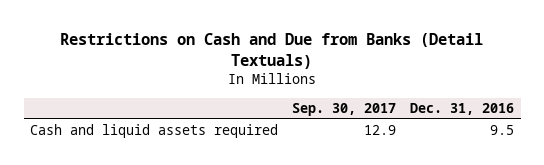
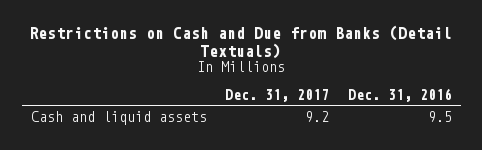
- | Sep. 30, 2017 | Dec. 31, 2016
+ | Dec. 31, 2017 | Dec. 31, 2016
- Cash and liquid assets required | 12.9 | 9.5
+ Cash and liquid assets | 9.2 | 9.5

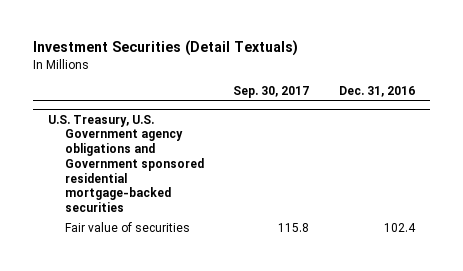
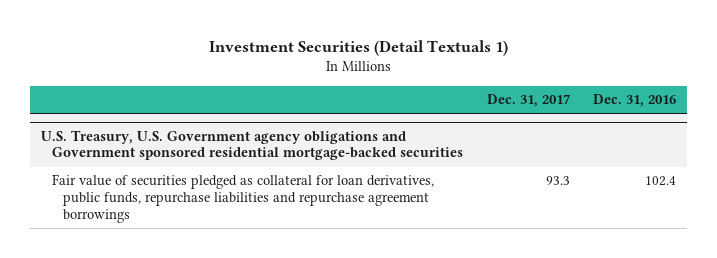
- Investment Securities (Detail Textuals)
+ Investment Securities (Detail Textuals 1)
- | Sep. 30, 2017 | Dec. 31, 2016
+ | Dec. 31, 2017 | Dec. 31, 2016
@ U.S. Treasury, U.S. Government agency obligations and Government sponsored residential mortgage-backed securities
- Fair value of securities | 115.8 | 102.4
+ Fair value of securities pledged as collateral for loan derivatives, public funds, repurchase liabilities and repurchase agreement borrowings | 93.3 | 102.4

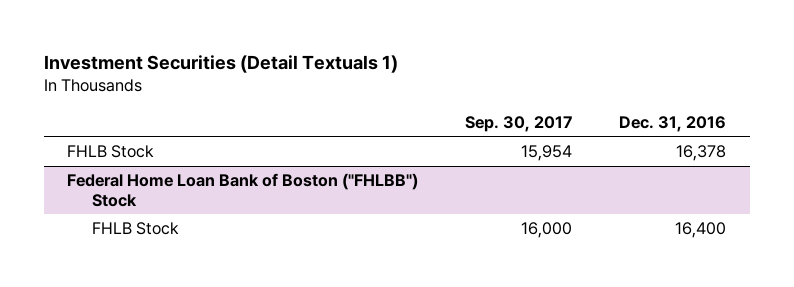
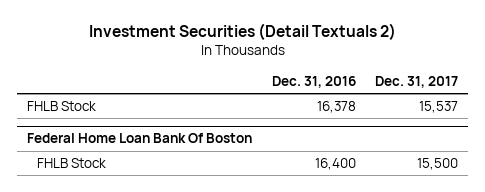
- Investment Securities (Detail Textuals 1)
+ Investment Securities (Detail Textuals 2)
- | Sep. 30, 2017 | Dec. 31, 2016
+ | Dec. 31, 2016 | Dec. 31, 2017
- Federal Home Loan Bank of Boston ("FHLBB") Stock
+ Federal Home Loan Bank Of Boston

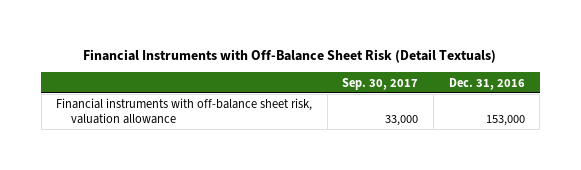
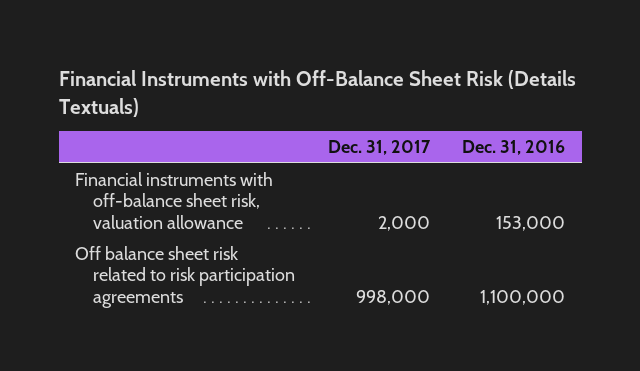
- Financial Instruments with Off-Balance Sheet Risk (Detail Textuals)
+ Financial Instruments with Off-Balance Sheet Risk (Details Textuals)
- | Sep. 30, 2017 | Dec. 31, 2016
+ | Dec. 31, 2017 | Dec. 31, 2016
+ Off balance sheet risk related to risk participation agreements | 998,000 | 1,100,000

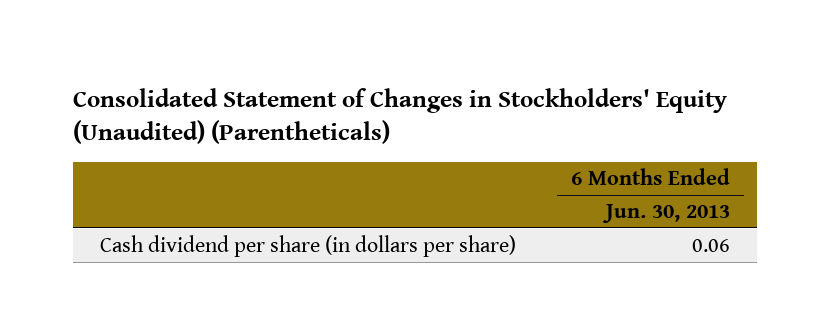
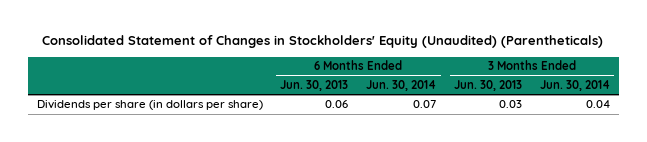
- | 6 Months Ended Jun. 30, 2013
+ | 6 Months Ended Jun. 30, 2013 | 6 Months Ended Jun. 30, 2014 | 3 Months Ended Jun. 30, 2013 | 3 Months Ended Jun. 30, 2014
- Cash dividend per share (in dollars per share) | 0.06
+ Dividends per share (in dollars per share) | 0.06 | 0.07 | 0.03 | 0.04

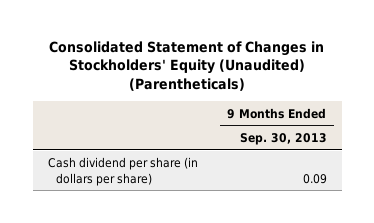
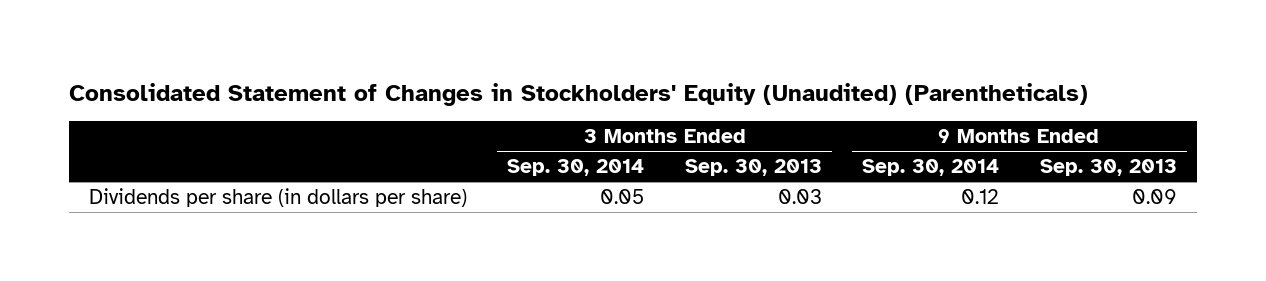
- | 9 Months Ended Sep. 30, 2013
+ | 3 Months Ended Sep. 30, 2014 | 3 Months Ended Sep. 30, 2013 | 9 Months Ended Sep. 30, 2014 | 9 Months Ended Sep. 30, 2013
- Cash dividend per share (in dollars per share) | 0.09
+ Dividends per share (in dollars per share) | 0.05 | 0.03 | 0.12 | 0.09

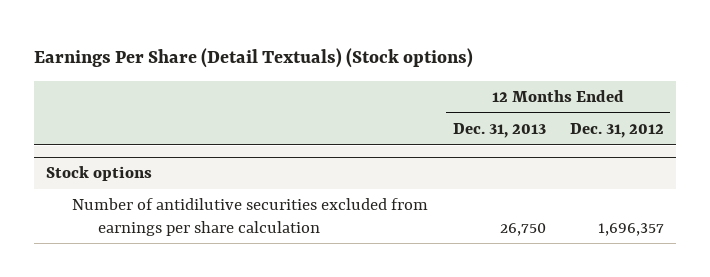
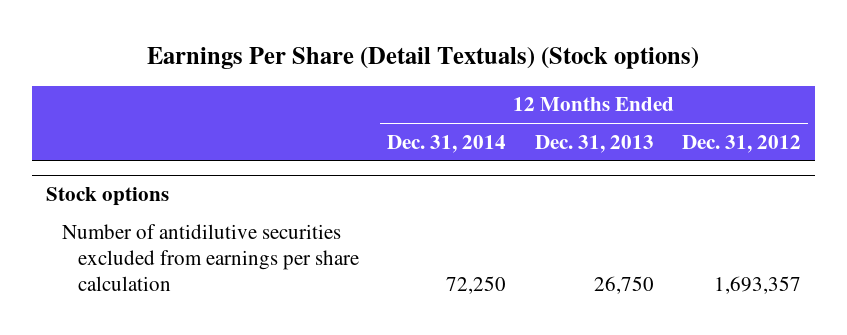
- | 12 Months Ended Dec. 31, 2013 | 12 Months Ended Dec. 31, 2012
+ | 12 Months Ended Dec. 31, 2014 | 12 Months Ended Dec. 31, 2013 | 12 Months Ended Dec. 31, 2012
@ Stock options
- Number of antidilutive securities excluded from earnings per share calculation | 26,750 | 1,696,357
+ Number of antidilutive securities excluded from earnings per share calculation | 72,250 | 26,750 | 1,693,357

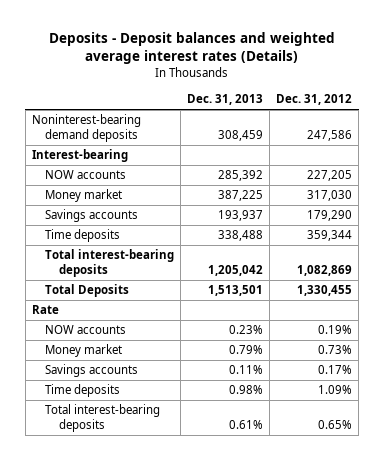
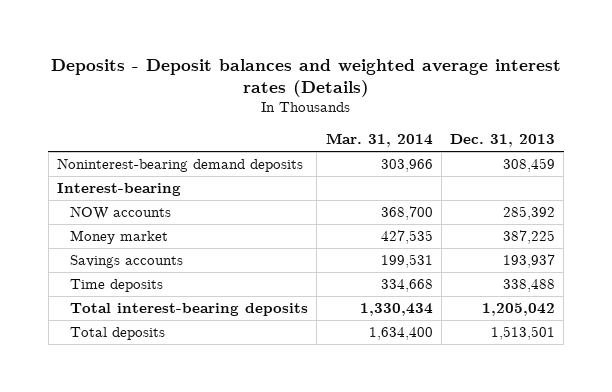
- | Dec. 31, 2013 | Dec. 31, 2012
+ | Mar. 31, 2014 | Dec. 31, 2013
- Total Deposits | 1,513,501 | 1,330,455
- Rate
- NOW accounts | 0.23% | 0.19%
- Money market | 0.79% | 0.73%
- Savings accounts | 0.11% | 0.17%
- Time deposits | 0.98% | 1.09%
- Total interest-bearing deposits | 0.61% | 0.65%
+ Total deposits | 1,634,400 | 1,513,501

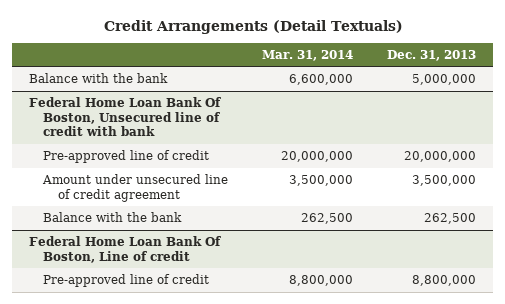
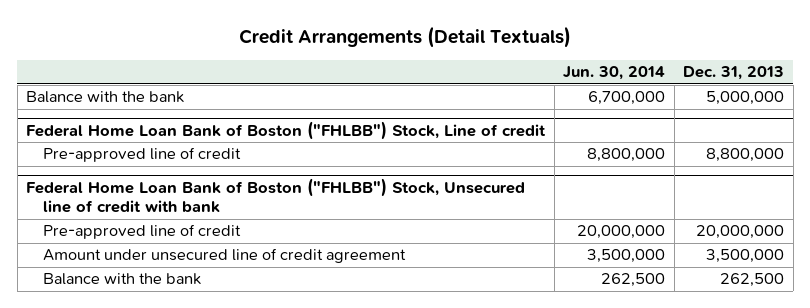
- | Mar. 31, 2014 | Dec. 31, 2013
+ | Jun. 30, 2014 | Dec. 31, 2013
- Federal Home Loan Bank Of Boston, Unsecured line of credit with bank
+ Federal Home Loan Bank of Boston ("FHLBB") Stock, Line of credit
+ Pre-approved line of credit | 8,800,000 | 8,800,000
+ Federal Home Loan Bank of Boston ("FHLBB") Stock, Unsecured line of credit with bank
- Federal Home Loan Bank Of Boston, Line of credit
- Pre-approved line of credit | 8,800,000 | 8,800,000

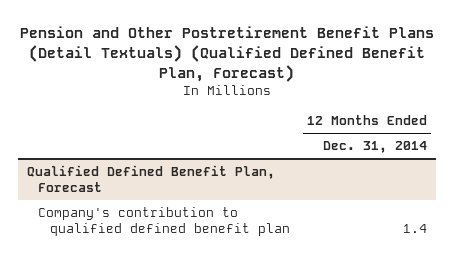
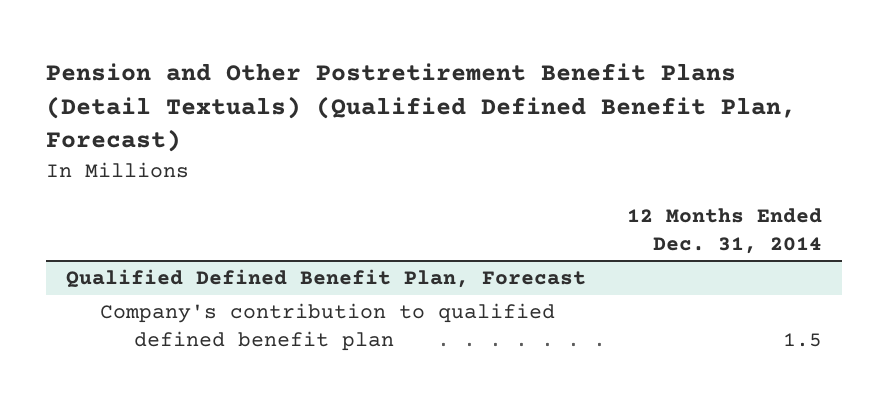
@ Qualified Defined Benefit Plan, Forecast
- Company's contribution to qualified defined benefit plan | 1.4
+ Company's contribution to qualified defined benefit plan | 1.5

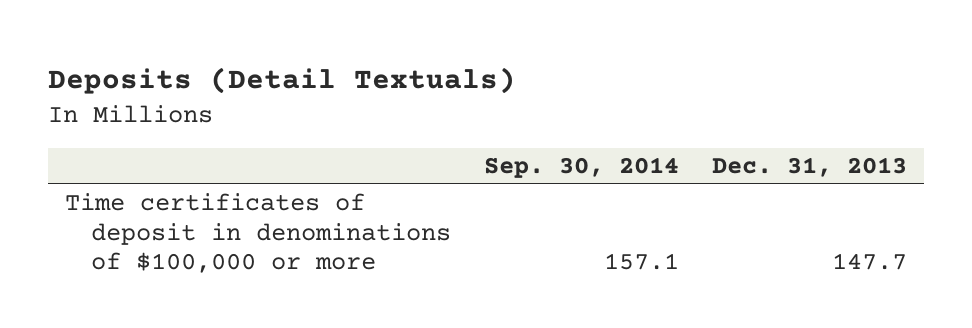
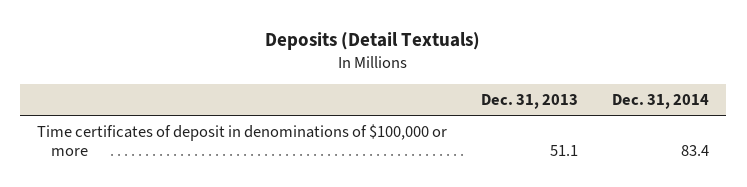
- | Sep. 30, 2014 | Dec. 31, 2013
+ | Dec. 31, 2013 | Dec. 31, 2014
- Time certificates of deposit in denominations of $100,000 or more | 157.1 | 147.7
+ Time certificates of deposit in denominations of $100,000 or more | 51.1 | 83.4

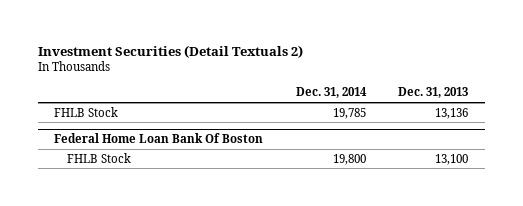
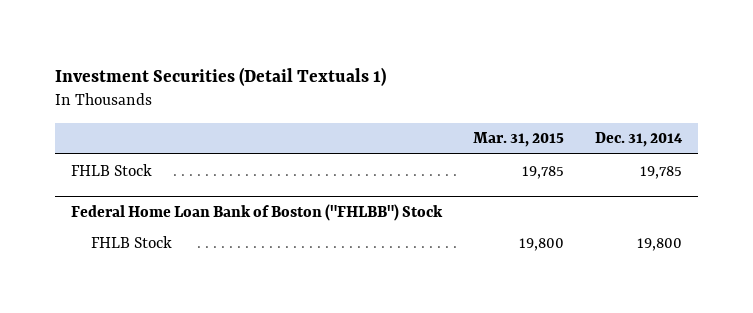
- Investment Securities (Detail Textuals 2)
+ Investment Securities (Detail Textuals 1)
- | Dec. 31, 2014 | Dec. 31, 2013
+ | Mar. 31, 2015 | Dec. 31, 2014
- Federal Home Loan Bank Of Boston
+ Federal Home Loan Bank of Boston ("FHLBB") Stock

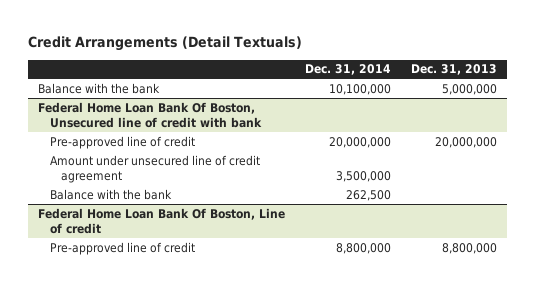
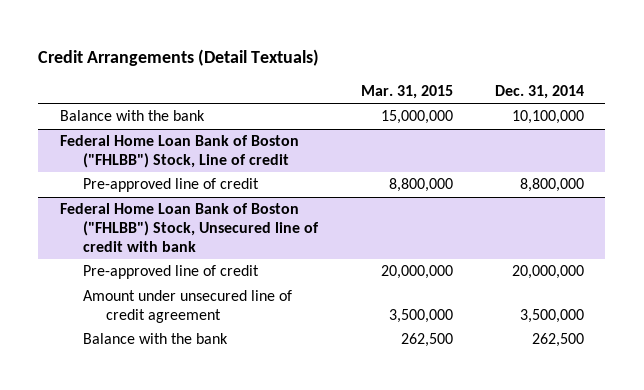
- | Dec. 31, 2014 | Dec. 31, 2013
+ | Mar. 31, 2015 | Dec. 31, 2014
- Federal Home Loan Bank Of Boston, Unsecured line of credit with bank
+ Federal Home Loan Bank of Boston ("FHLBB") Stock, Line of credit
+ Pre-approved line of credit | 8,800,000 | 8,800,000
+ Federal Home Loan Bank of Boston ("FHLBB") Stock, Unsecured line of credit with bank
- Federal Home Loan Bank Of Boston, Line of credit
- Pre-approved line of credit | 8,800,000 | 8,800,000

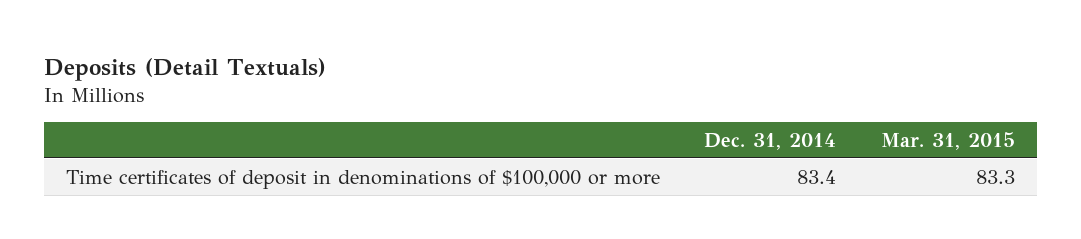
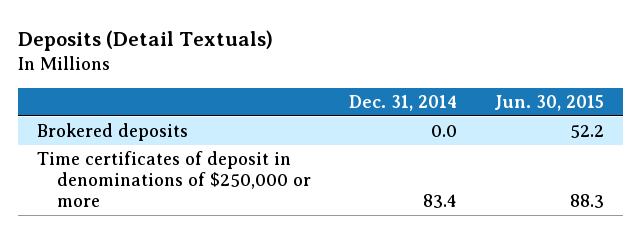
- | Dec. 31, 2014 | Mar. 31, 2015
+ | Dec. 31, 2014 | Jun. 30, 2015
- Time certificates of deposit in denominations of $100,000 or more | 83.4 | 83.3
+ Brokered deposits | 0.0 | 52.2
+ Time certificates of deposit in denominations of $250,000 or more | 83.4 | 88.3

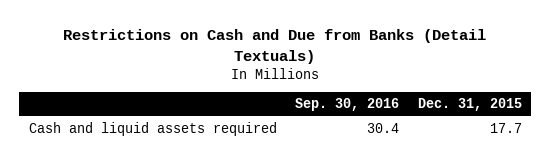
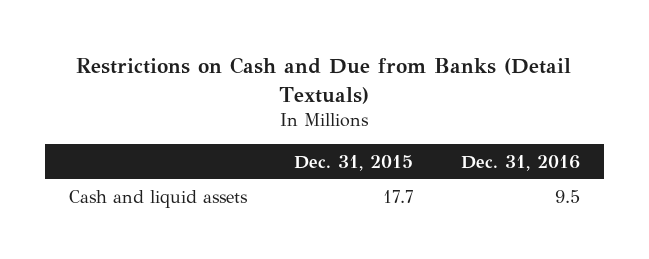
- | Sep. 30, 2016 | Dec. 31, 2015
+ | Dec. 31, 2015 | Dec. 31, 2016
- Cash and liquid assets required | 30.4 | 17.7
+ Cash and liquid assets | 17.7 | 9.5

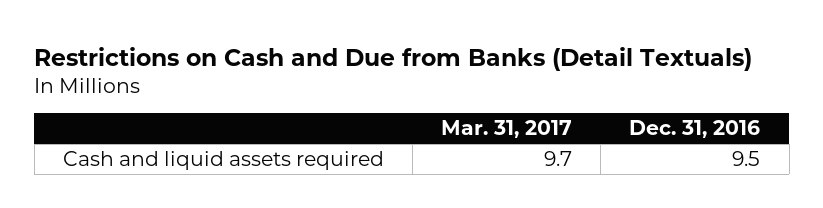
- | Dec. 31, 2015 | Dec. 31, 2016
+ | Mar. 31, 2017 | Dec. 31, 2016
- Cash and liquid assets | 17.7 | 9.5
+ Cash and liquid assets required | 9.7 | 9.5

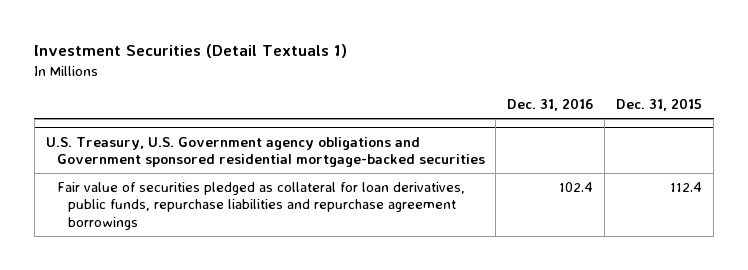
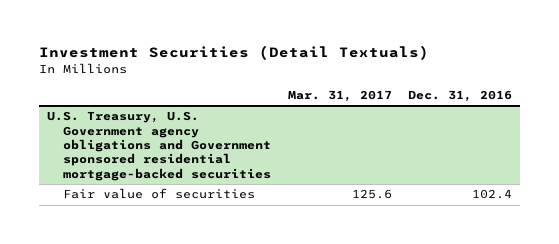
- Investment Securities (Detail Textuals 1)
+ Investment Securities (Detail Textuals)
- | Dec. 31, 2016 | Dec. 31, 2015
+ | Mar. 31, 2017 | Dec. 31, 2016
@ U.S. Treasury, U.S. Government agency obligations and Government sponsored residential mortgage-backed securities
- Fair value of securities pledged as collateral for loan derivatives, public funds, repurchase liabilities and repurchase agreement borrowings | 102.4 | 112.4
+ Fair value of securities | 125.6 | 102.4

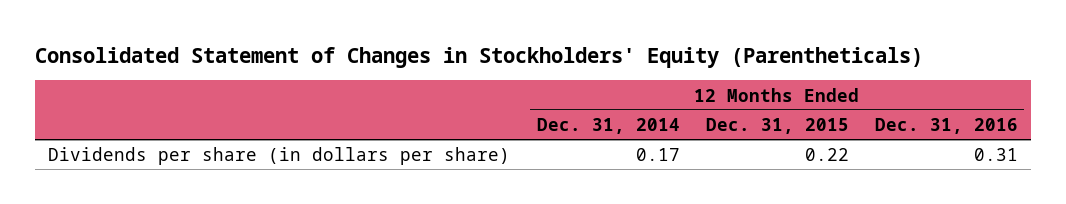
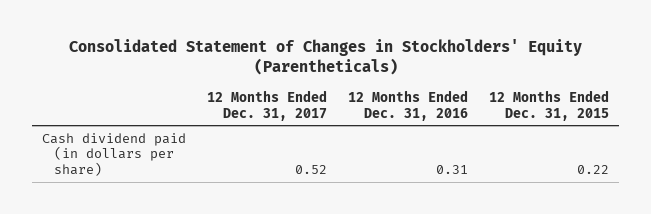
- | 12 Months Ended Dec. 31, 2014 | 12 Months Ended Dec. 31, 2015 | 12 Months Ended Dec. 31, 2016
+ | 12 Months Ended Dec. 31, 2017 | 12 Months Ended Dec. 31, 2016 | 12 Months Ended Dec. 31, 2015
- Dividends per share (in dollars per share) | 0.17 | 0.22 | 0.31
+ Cash dividend paid (in dollars per share) | 0.52 | 0.31 | 0.22

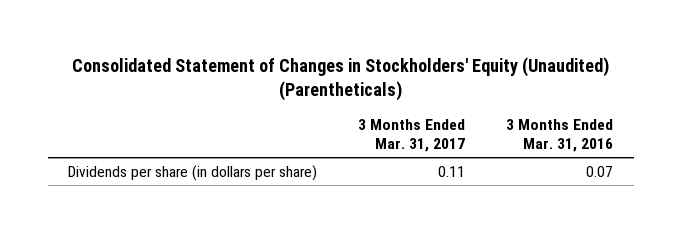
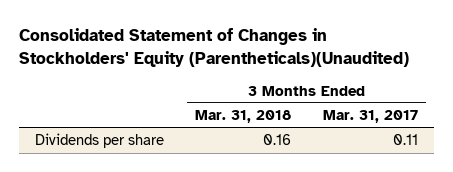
- Consolidated Statement of Changes in Stockholders' Equity (Unaudited) (Parentheticals)
+ Consolidated Statement of Changes in Stockholders' Equity (Parentheticals)(Unaudited)
- | 3 Months Ended Mar. 31, 2017 | 3 Months Ended Mar. 31, 2016
+ | 3 Months Ended Mar. 31, 2018 | 3 Months Ended Mar. 31, 2017
- Dividends per share (in dollars per share) | 0.11 | 0.07
+ Dividends per share | 0.16 | 0.11

